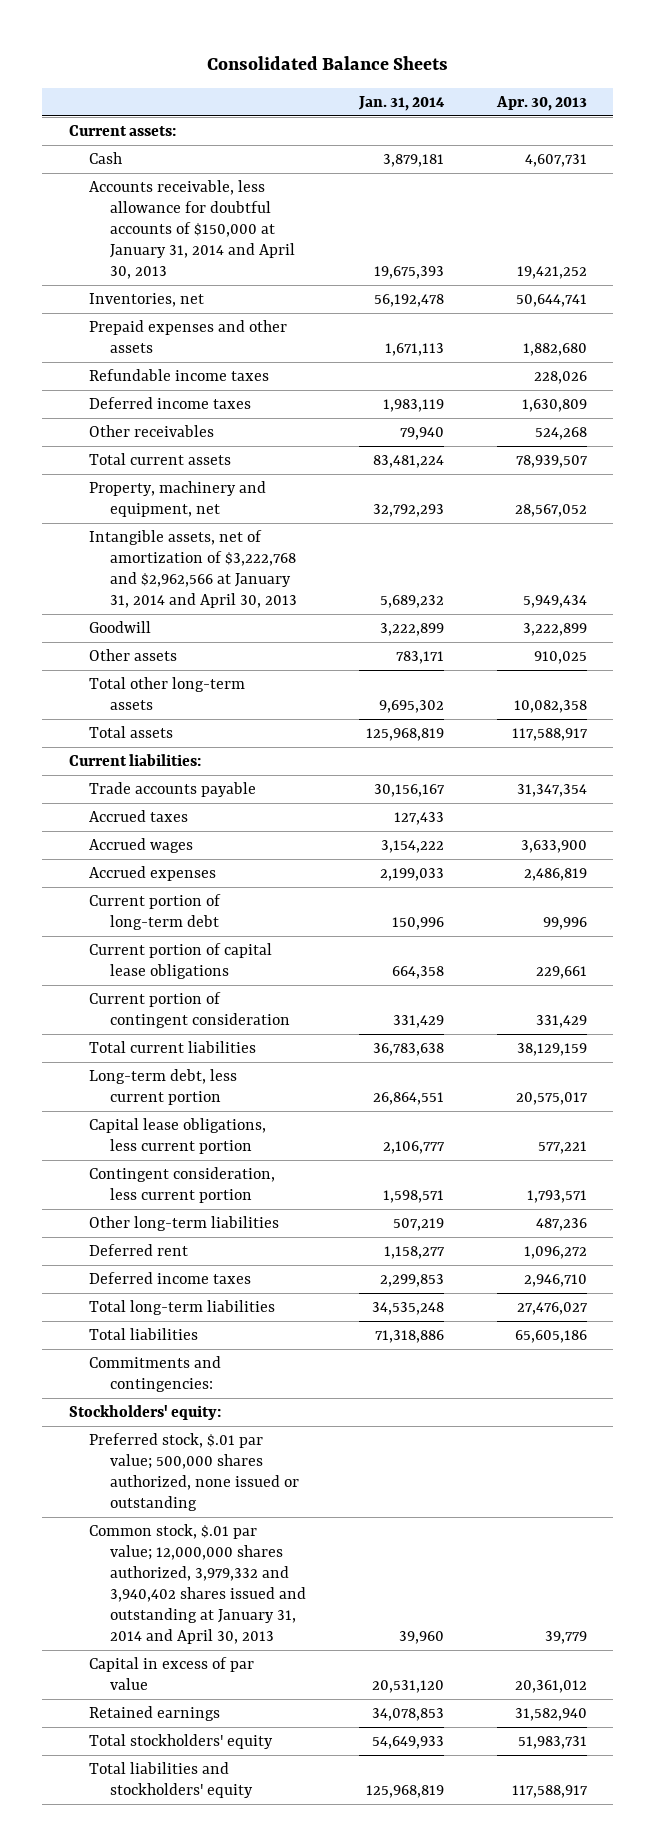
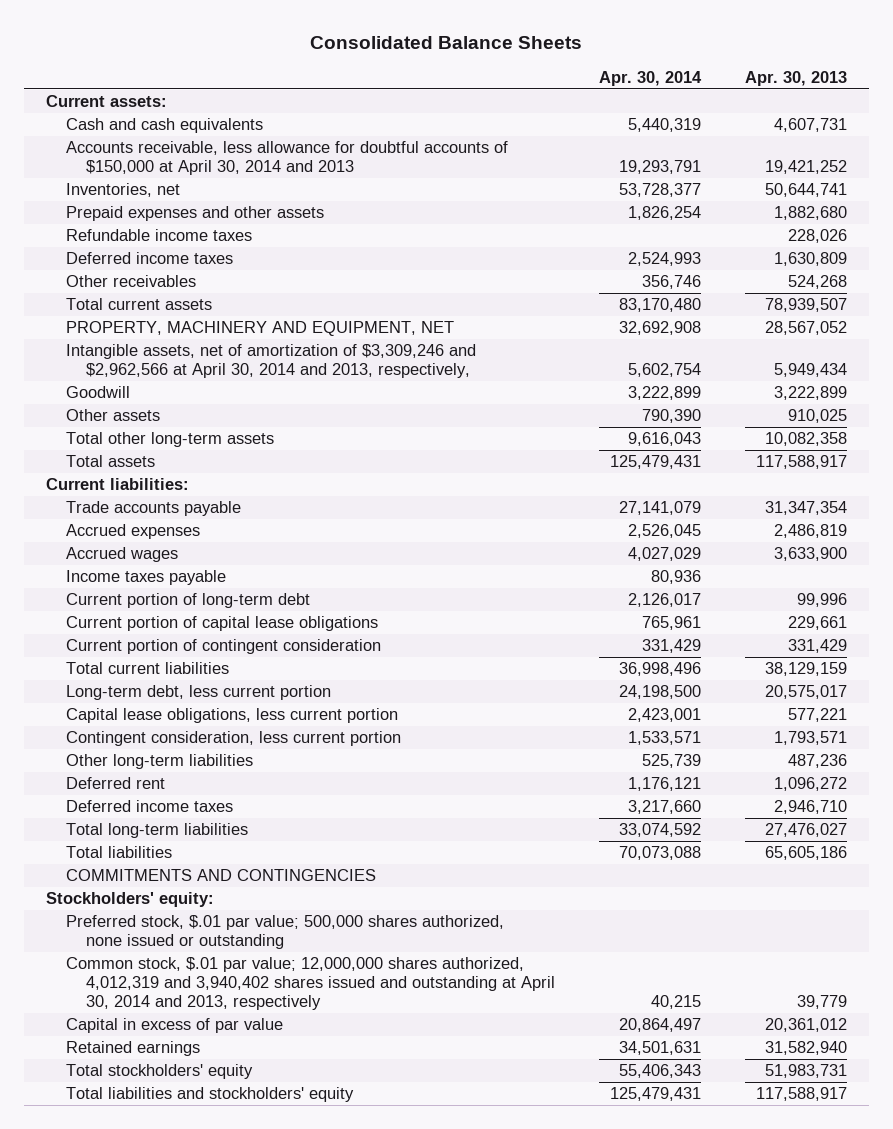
- | Jan. 31, 2014 | Apr. 30, 2013
+ | Apr. 30, 2014 | Apr. 30, 2013
- Cash | 3,879,181 | 4,607,731
- Accounts receivable, less allowance for doubtful accounts of $150,000 at January 31, 2014 and April 30, 2013 | 19,675,393 | 19,421,252
+ Cash and cash equivalents | 5,440,319 | 4,607,731
+ Accounts receivable, less allowance for doubtful accounts of $150,000 at April 30, 2014 and 2013 | 19,293,791 | 19,421,252
- Property, machinery and equipment, net | 32,792,293 | 28,567,052
- Intangible assets, net of amortization of $3,222,768 and $2,962,566 at January 31, 2014 and April 30, 2013 | 5,689,232 | 5,949,434
+ PROPERTY, MACHINERY AND EQUIPMENT, NET | 32,692,908 | 28,567,052
+ Intangible assets, net of amortization of $3,309,246 and $2,962,566 at April 30, 2014 and 2013, respectively, | 5,602,754 | 5,949,434
- Accrued taxes | 127,433 |
moved down: Accrued wages | 4,027,029 | 3,633,900
+ Income taxes payable | 80,936 |
- Commitments and contingencies:
+ COMMITMENTS AND CONTINGENCIES
- Common stock, $.01 par value; 12,000,000 shares authorized, 3,979,332 and 3,940,402 shares issued and outstanding at January 31, 2014 and April 30, 2013 | 39,960 | 39,779
+ Common stock, $.01 par value; 12,000,000 shares authorized, 4,012,319 and 3,940,402 shares issued and outstanding at April 30, 2014 and 2013, respectively | 40,215 | 39,779

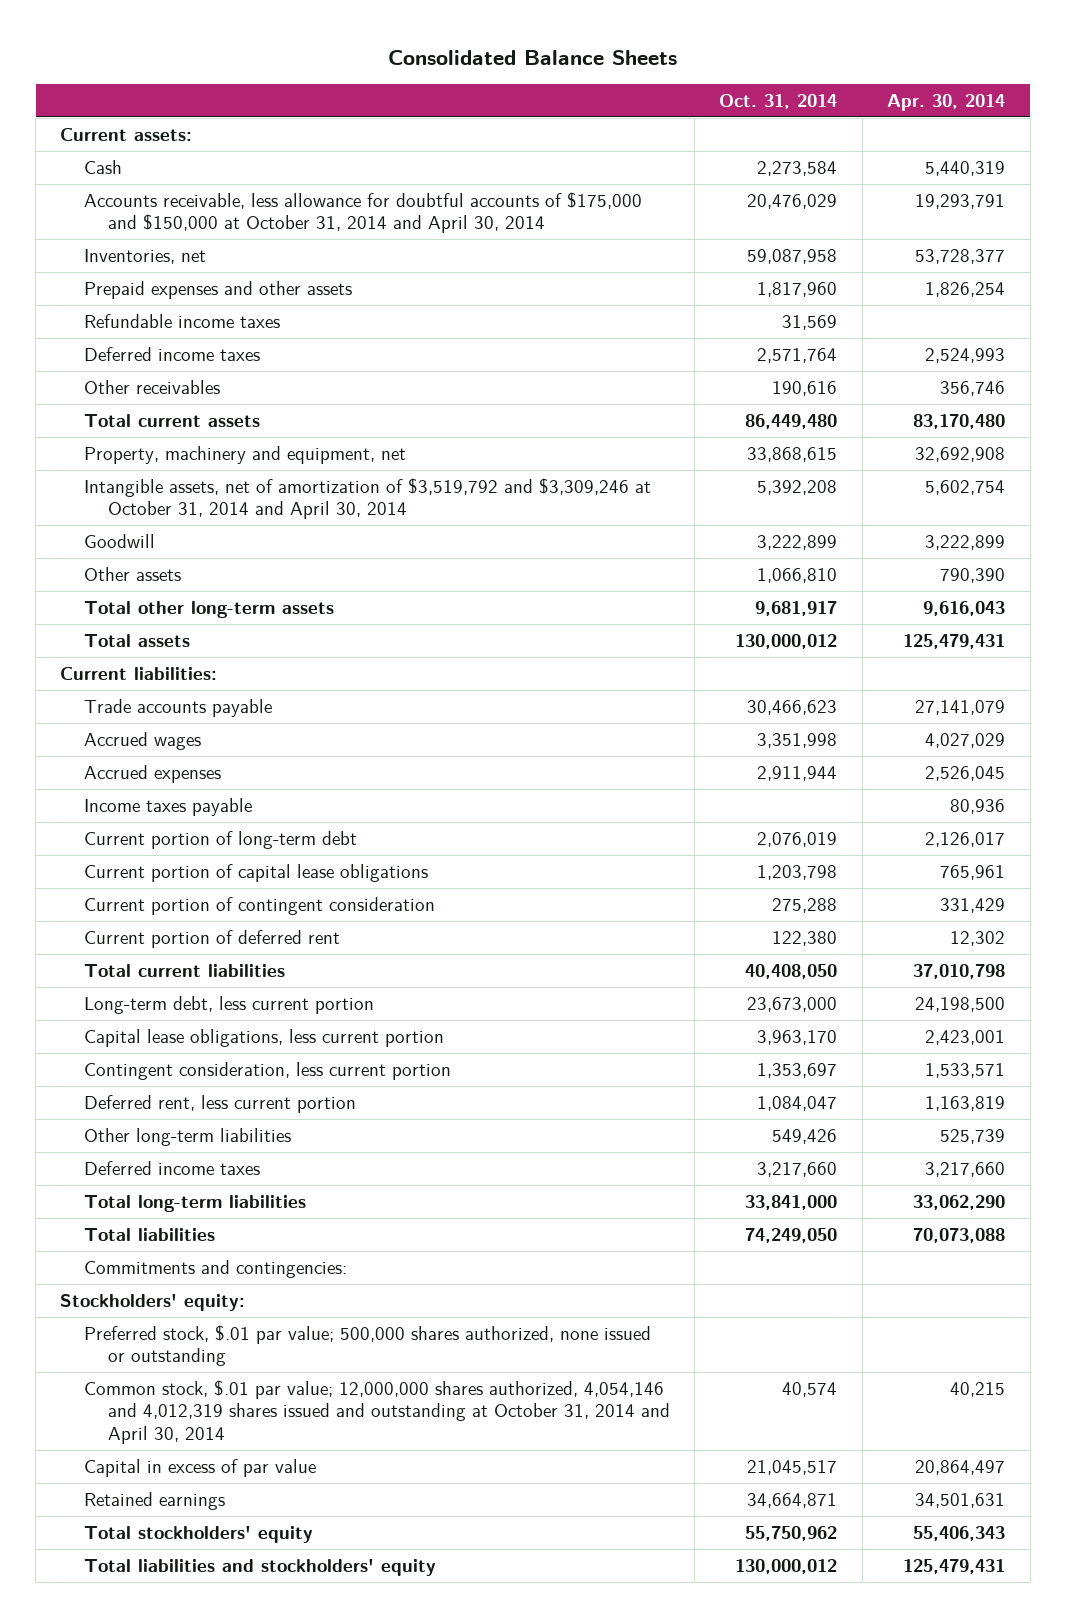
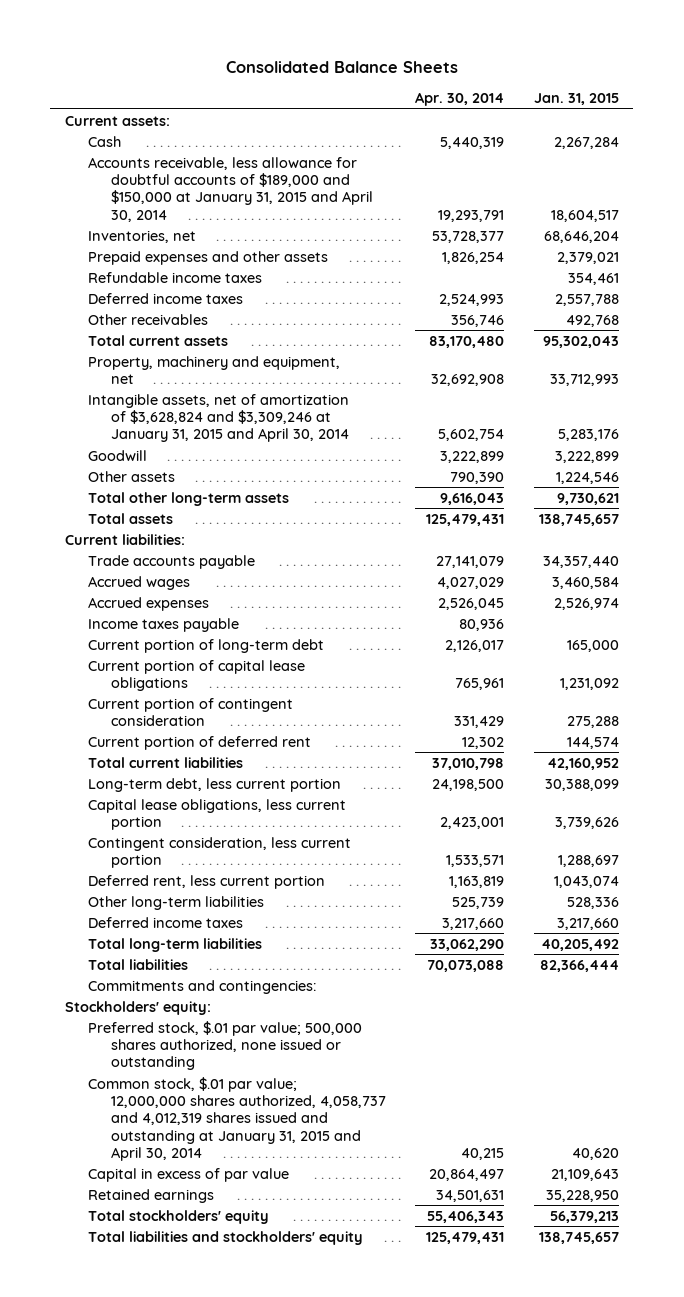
- | Oct. 31, 2014 | Apr. 30, 2014
+ | Apr. 30, 2014 | Jan. 31, 2015
- Accounts receivable, less allowance for doubtful accounts of $175,000 and $150,000 at October 31, 2014 and April 30, 2014 | 20,476,029 | 19,293,791
+ Accounts receivable, less allowance for doubtful accounts of $189,000 and $150,000 at January 31, 2015 and April 30, 2014 | 19,293,791 | 18,604,517
- Intangible assets, net of amortization of $3,519,792 and $3,309,246 at October 31, 2014 and April 30, 2014 | 5,392,208 | 5,602,754
+ Intangible assets, net of amortization of $3,628,824 and $3,309,246 at January 31, 2015 and April 30, 2014 | 5,602,754 | 5,283,176
- Common stock, $.01 par value; 12,000,000 shares authorized, 4,054,146 and 4,012,319 shares issued and outstanding at October 31, 2014 and April 30, 2014 | 40,574 | 40,215
+ Common stock, $.01 par value; 12,000,000 shares authorized, 4,058,737 and 4,012,319 shares issued and outstanding at January 31, 2015 and April 30, 2014 | 40,215 | 40,620

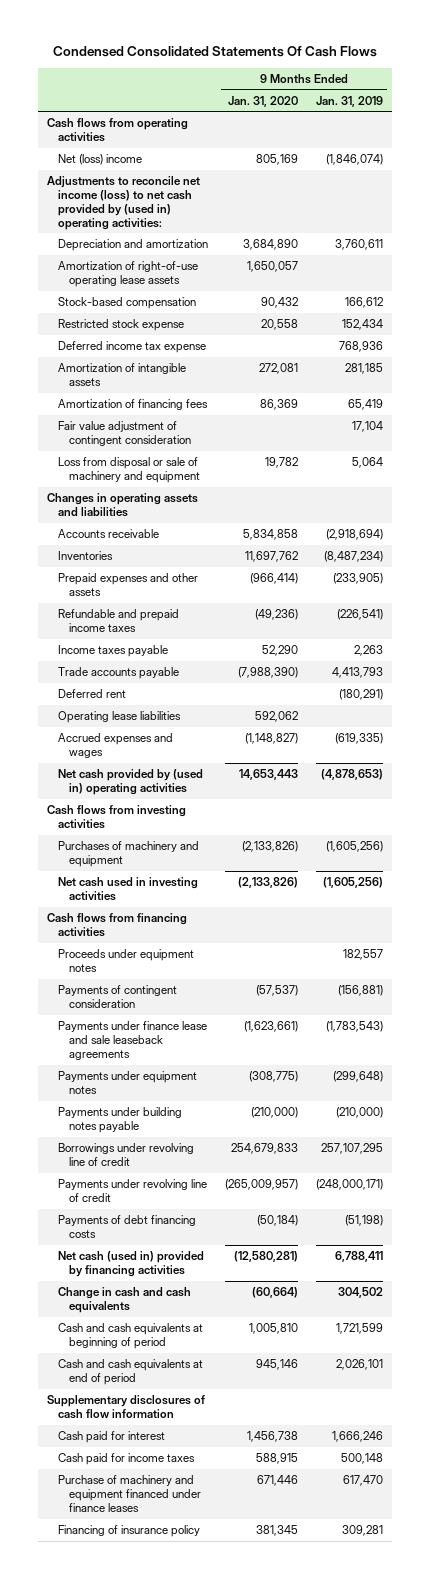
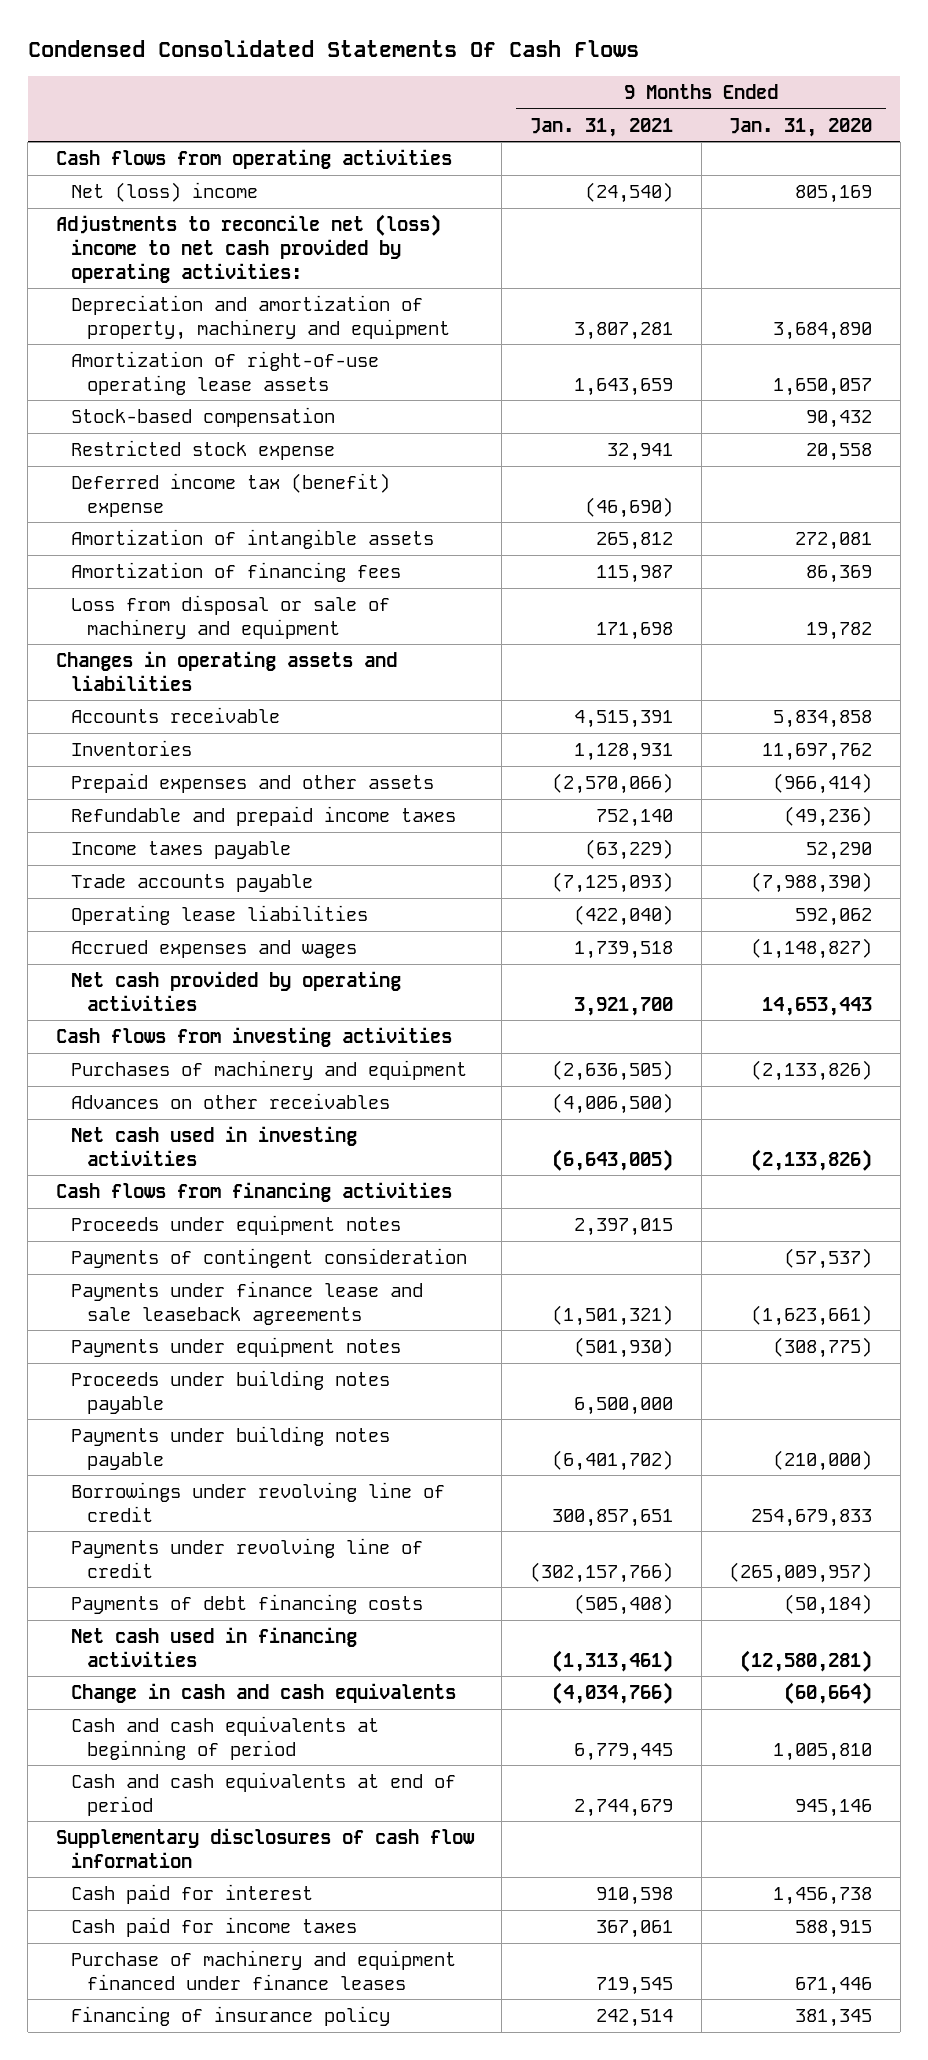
- | 9 Months Ended Jan. 31, 2020 | 9 Months Ended Jan. 31, 2019
+ | 9 Months Ended Jan. 31, 2021 | 9 Months Ended Jan. 31, 2020
- Adjustments to reconcile net income (loss) to net cash provided by (used in) operating activities:
- Depreciation and amortization | 3,684,890 | 3,760,611
+ Adjustments to reconcile net (loss) income to net cash provided by operating activities:
+ Depreciation and amortization of property, machinery and equipment | 3,807,281 | 3,684,890
- Deferred income tax expense | | 768,936
+ Deferred income tax (benefit) expense | (46,690) |
- Fair value adjustment of contingent consideration | | 17,104
- Deferred rent | | (180,291)
- Net cash provided by (used in) operating activities | 14,653,443 | (4,878,653)
+ Net cash provided by operating activities | 3,921,700 | 14,653,443
+ Advances on other receivables | (4,006,500) |
+ Proceeds under building notes payable | 6,500,000 |
- Net cash (used in) provided by financing activities | (12,580,281) | 6,788,411
+ Net cash used in financing activities | (1,313,461) | (12,580,281)

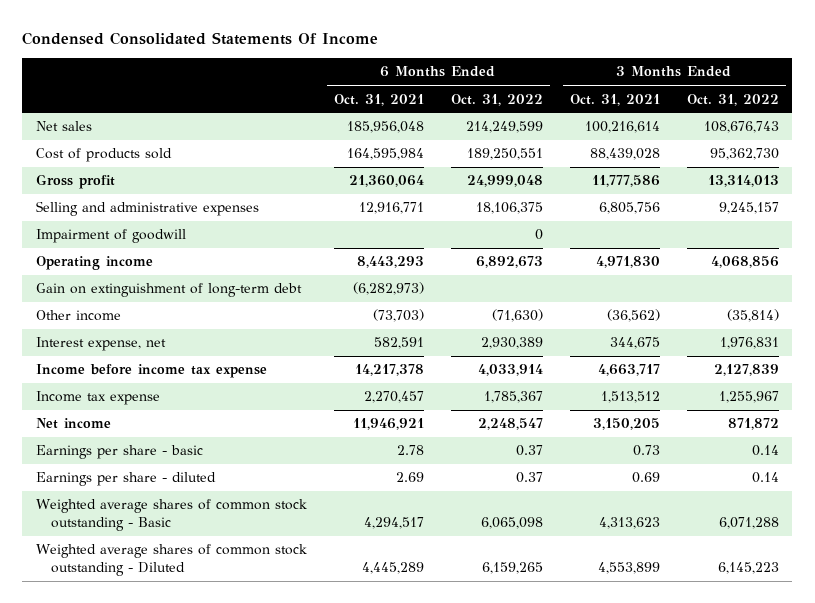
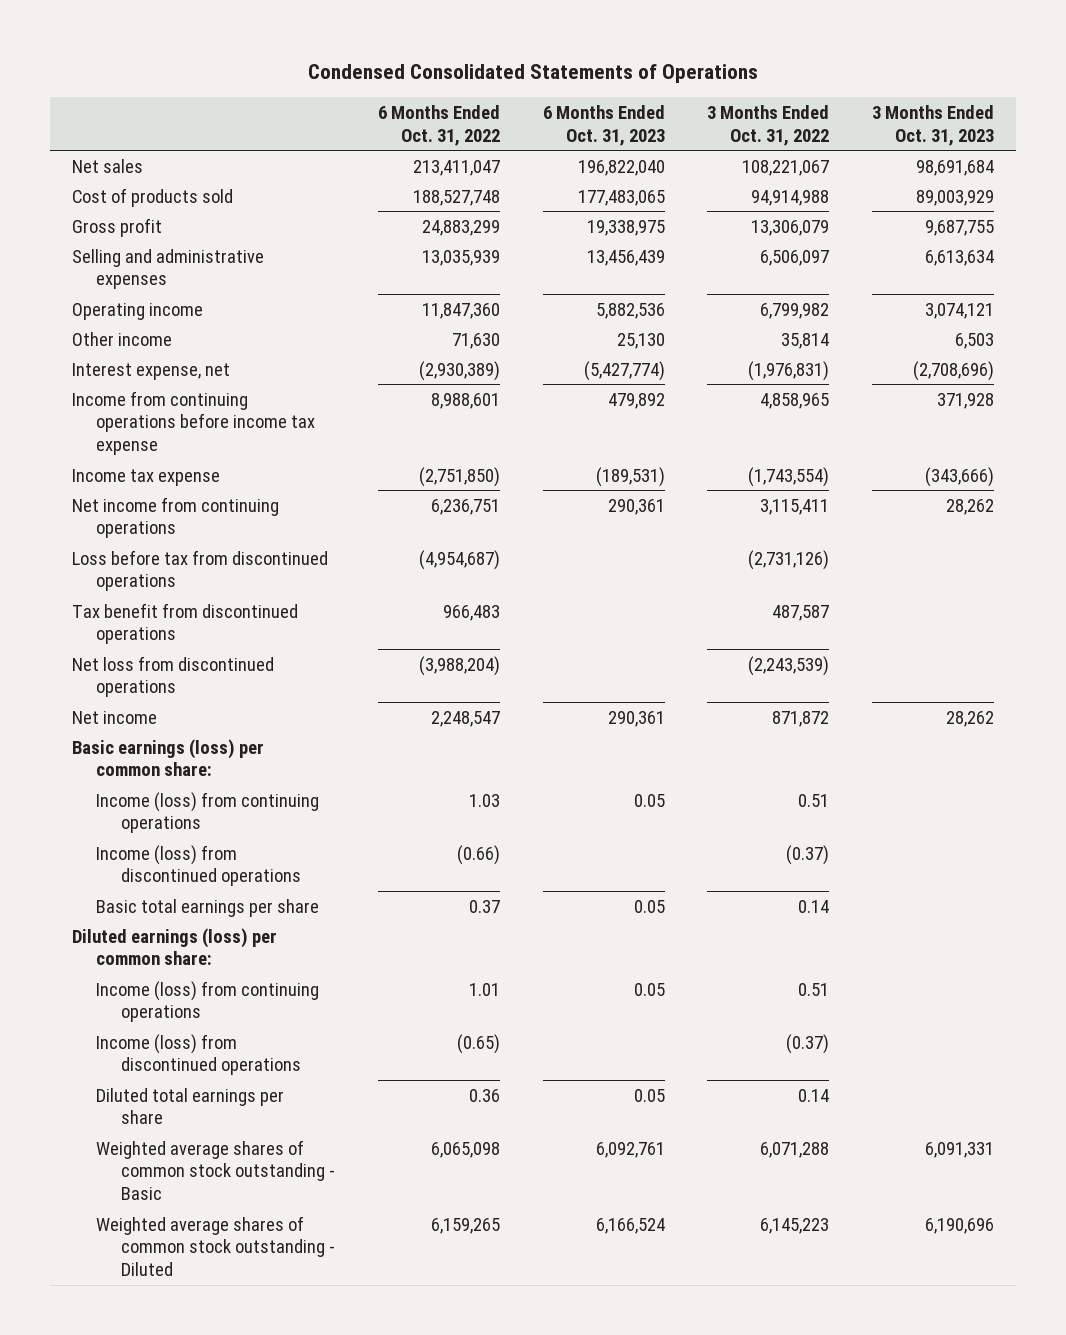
- Condensed Consolidated Statements Of Income
+ Condensed Consolidated Statements of Operations
- | 6 Months Ended Oct. 31, 2021 | 6 Months Ended Oct. 31, 2022 | 3 Months Ended Oct. 31, 2021 | 3 Months Ended Oct. 31, 2022
+ | 6 Months Ended Oct. 31, 2022 | 6 Months Ended Oct. 31, 2023 | 3 Months Ended Oct. 31, 2022 | 3 Months Ended Oct. 31, 2023
- Net sales | 185,956,048 | 214,249,599 | 100,216,614 | 108,676,743
- Cost of products sold | 164,595,984 | 189,250,551 | 88,439,028 | 95,362,730
- Gross profit | 21,360,064 | 24,999,048 | 11,777,586 | 13,314,013
- Selling and administrative expenses | 12,916,771 | 18,106,375 | 6,805,756 | 9,245,157
- Impairment of goodwill | | 0 | |
- Operating income | 8,443,293 | 6,892,673 | 4,971,830 | 4,068,856
- Gain on extinguishment of long-term debt | (6,282,973) | | |
- Other income | (73,703) | (71,630) | (36,562) | (35,814)
- Interest expense, net | 582,591 | 2,930,389 | 344,675 | 1,976,831
- Income before income tax expense | 14,217,378 | 4,033,914 | 4,663,717 | 2,127,839
- Income tax expense | 2,270,457 | 1,785,367 | 1,513,512 | 1,255,967
+ Net sales | 213,411,047 | 196,822,040 | 108,221,067 | 98,691,684
+ Cost of products sold | 188,527,748 | 177,483,065 | 94,914,988 | 89,003,929
+ Gross profit | 24,883,299 | 19,338,975 | 13,306,079 | 9,687,755
+ Selling and administrative expenses | 13,035,939 | 13,456,439 | 6,506,097 | 6,613,634
+ Operating income | 11,847,360 | 5,882,536 | 6,799,982 | 3,074,121
+ Other income | 71,630 | 25,130 | 35,814 | 6,503
+ Interest expense, net | (2,930,389) | (5,427,774) | (1,976,831) | (2,708,696)
+ Income from continuing operations before income tax expense | 8,988,601 | 479,892 | 4,858,965 | 371,928
+ Income tax expense | (2,751,850) | (189,531) | (1,743,554) | (343,666)
+ Net income from continuing operations | 6,236,751 | 290,361 | 3,115,411 | 28,262
+ Loss before tax from discontinued operations | (4,954,687) | | (2,731,126) |
+ Tax benefit from discontinued operations | 966,483 | | 487,587 |
+ Net loss from discontinued operations | (3,988,204) | | (2,243,539) |
- Earnings per share - basic | 2.78 | 0.37 | 0.73 | 0.14
- Earnings per share - diluted | 2.69 | 0.37 | 0.69 | 0.14
+ Basic earnings (loss) per common share:
+ Income (loss) from continuing operations | 1.03 | 0.05 | 0.51 |
+ Income (loss) from discontinued operations | (0.66) | | (0.37) |
+ Basic total earnings per share | 0.37 | 0.05 | 0.14 |
+ Diluted earnings (loss) per common share:
+ Income (loss) from continuing operations | 1.01 | 0.05 | 0.51 |
+ Income (loss) from discontinued operations | (0.65) | | (0.37) |
+ Diluted total earnings per share | 0.36 | 0.05 | 0.14 |

